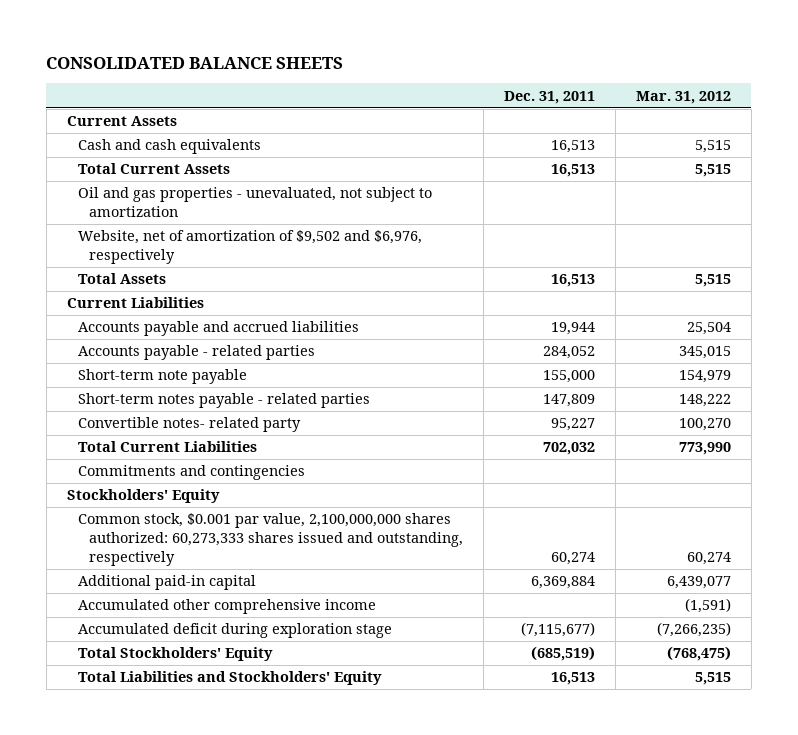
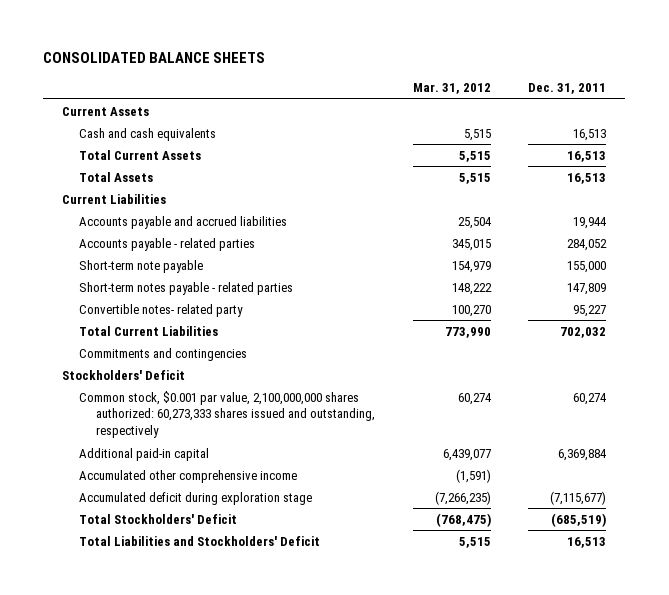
- | Dec. 31, 2011 | Mar. 31, 2012
+ | Mar. 31, 2012 | Dec. 31, 2011
- Oil and gas properties - unevaluated, not subject to amortization
- Website, net of amortization of $9,502 and $6,976, respectively
- Stockholders' Equity
+ Stockholders' Deficit
- Total Stockholders' Equity | (685,519) | (768,475)
- Total Liabilities and Stockholders' Equity | 16,513 | 5,515
+ Total Stockholders' Deficit | (768,475) | (685,519)
+ Total Liabilities and Stockholders' Deficit | 5,515 | 16,513

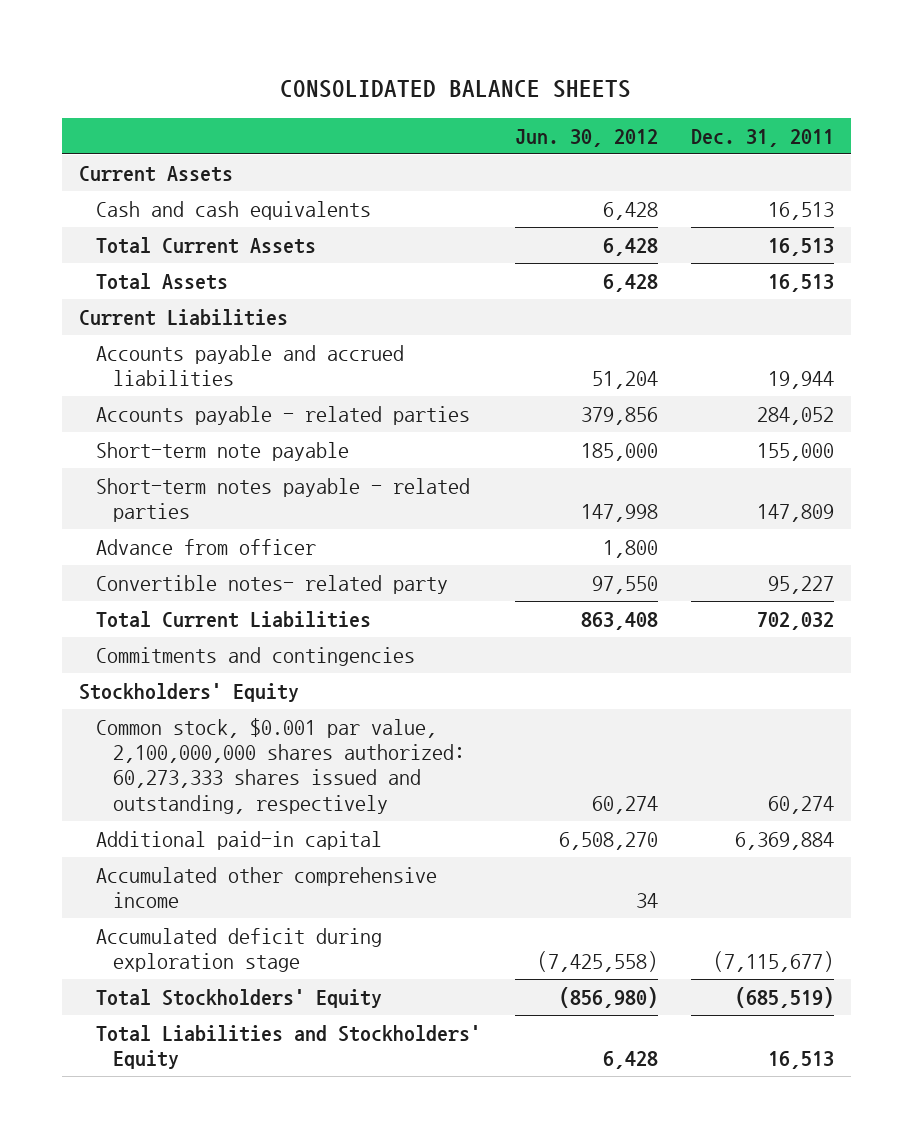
- | Mar. 31, 2012 | Dec. 31, 2011
+ | Jun. 30, 2012 | Dec. 31, 2011
+ Advance from officer | 1,800 |
- Stockholders' Deficit
+ Stockholders' Equity
- Total Stockholders' Deficit | (768,475) | (685,519)
- Total Liabilities and Stockholders' Deficit | 5,515 | 16,513
+ Total Stockholders' Equity | (856,980) | (685,519)
+ Total Liabilities and Stockholders' Equity | 6,428 | 16,513

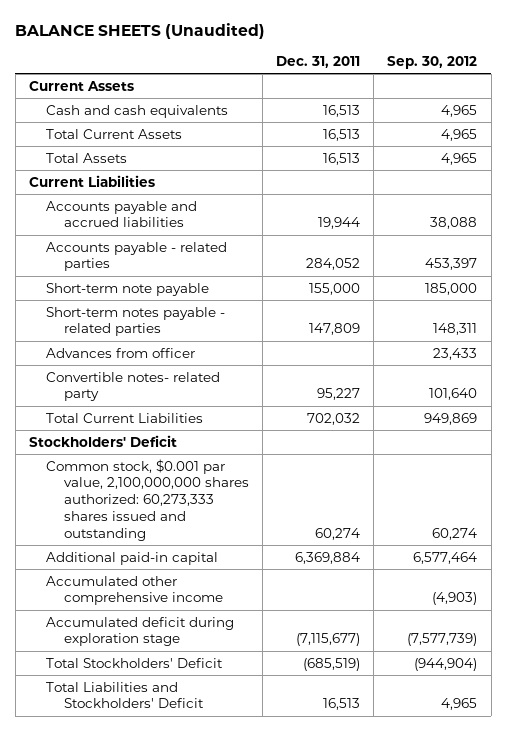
- CONSOLIDATED BALANCE SHEETS
+ BALANCE SHEETS (Unaudited)
- | Jun. 30, 2012 | Dec. 31, 2011
+ | Dec. 31, 2011 | Sep. 30, 2012
- Advance from officer | 1,800 |
+ Advances from officer | | 23,433
- Commitments and contingencies
- Stockholders' Equity
- Common stock, $0.001 par value, 2,100,000,000 shares authorized: 60,273,333 shares issued and outstanding, respectively | 60,274 | 60,274
+ Stockholders' Deficit
+ Common stock, $0.001 par value, 2,100,000,000 shares authorized: 60,273,333 shares issued and outstanding | 60,274 | 60,274
- Total Stockholders' Equity | (856,980) | (685,519)
- Total Liabilities and Stockholders' Equity | 6,428 | 16,513
+ Total Stockholders' Deficit | (685,519) | (944,904)
+ Total Liabilities and Stockholders' Deficit | 16,513 | 4,965

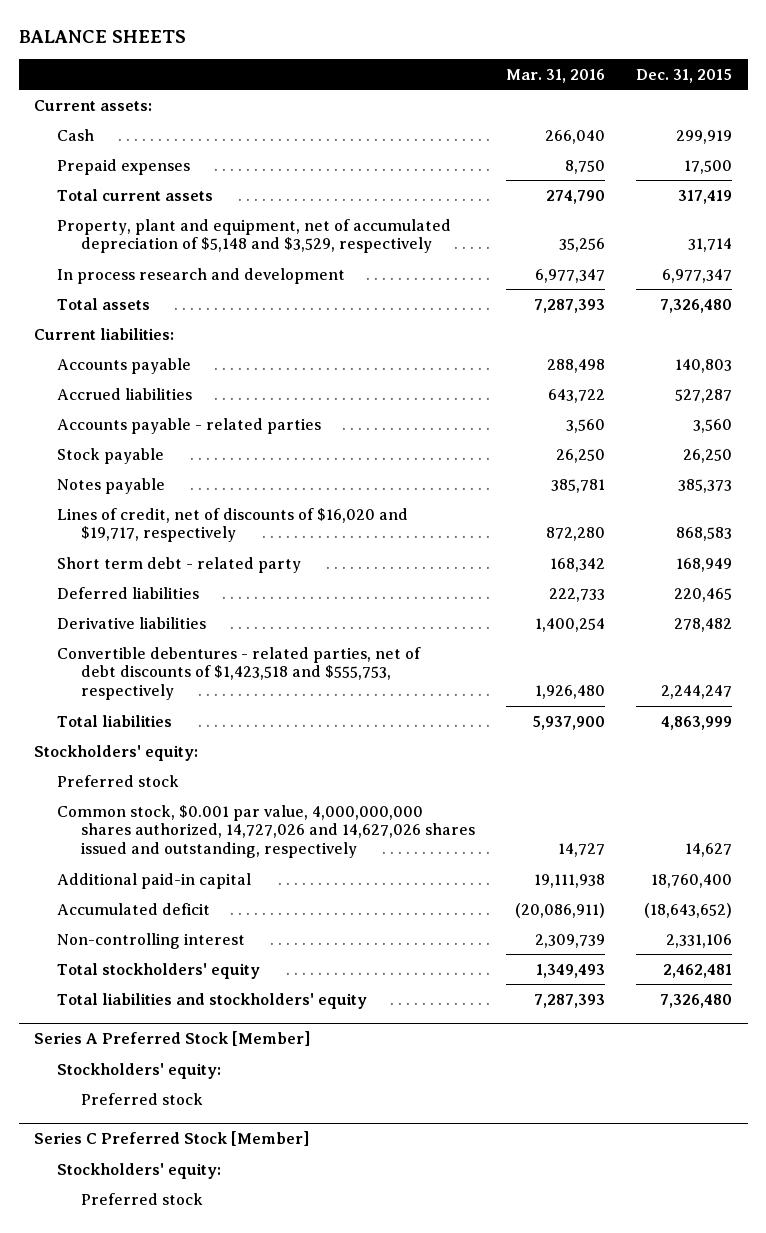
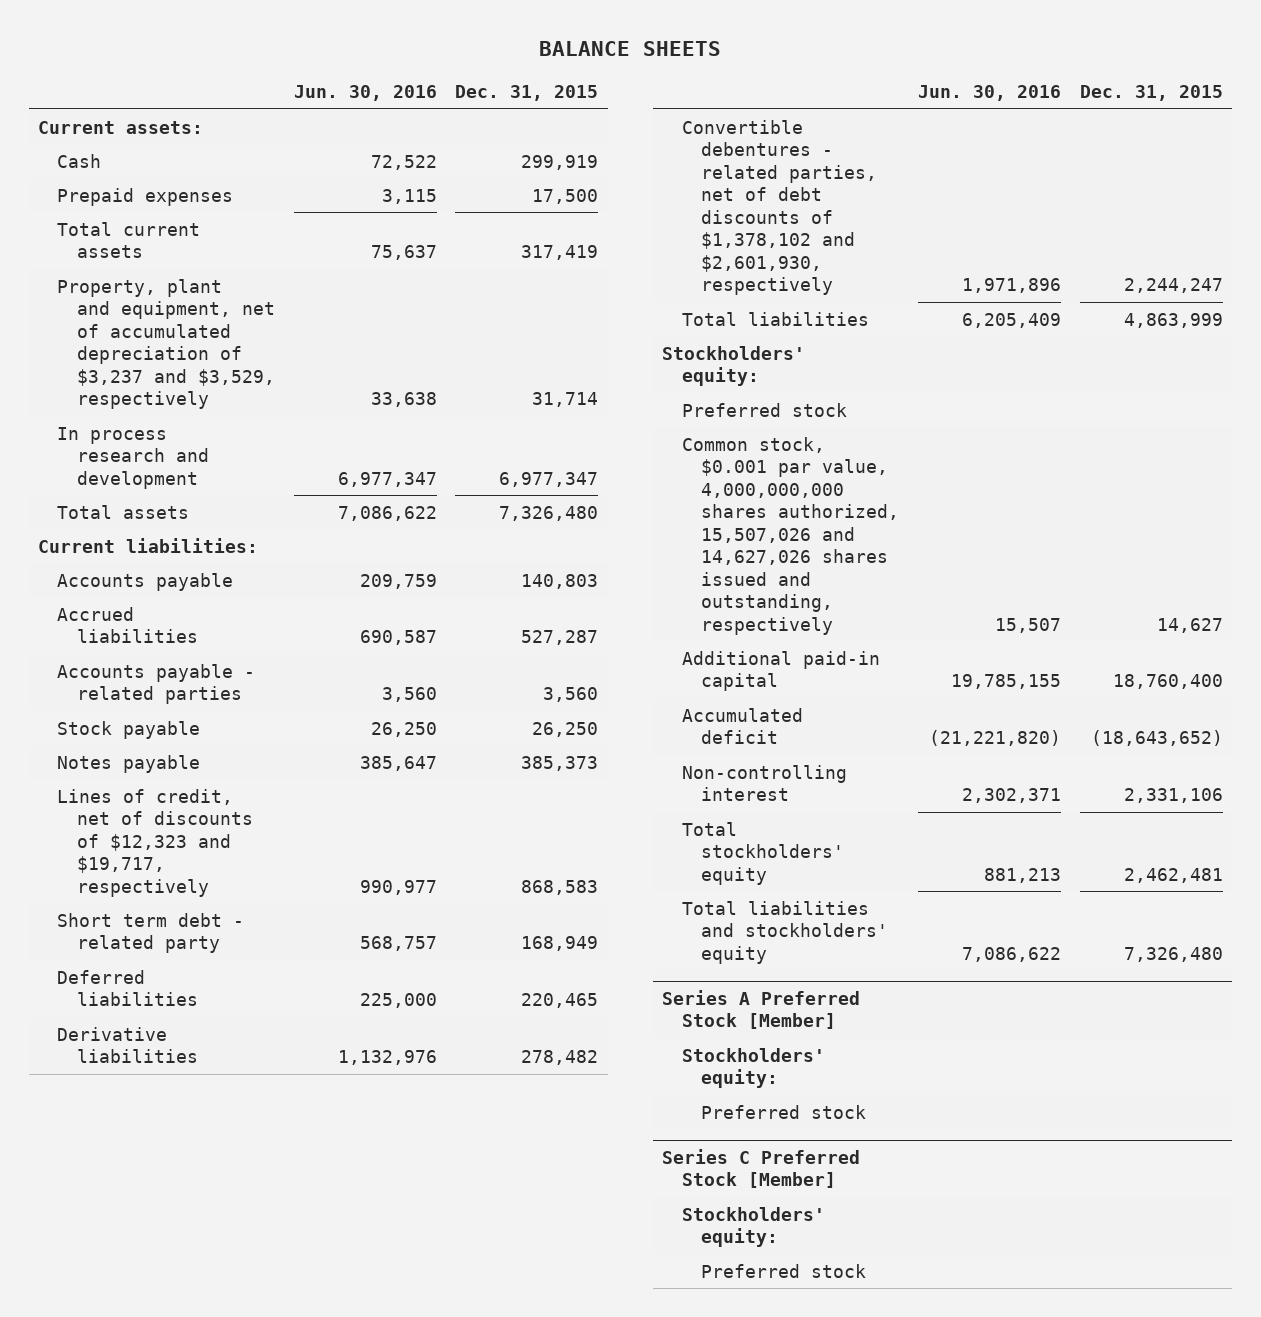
- | Mar. 31, 2016 | Dec. 31, 2015
+ | Jun. 30, 2016 | Dec. 31, 2015
- Property, plant and equipment, net of accumulated depreciation of $5,148 and $3,529, respectively | 35,256 | 31,714
+ Property, plant and equipment, net of accumulated depreciation of $3,237 and $3,529, respectively | 33,638 | 31,714
- Lines of credit, net of discounts of $16,020 and $19,717, respectively | 872,280 | 868,583
+ Lines of credit, net of discounts of $12,323 and $19,717, respectively | 990,977 | 868,583
- Convertible debentures - related parties, net of debt discounts of $1,423,518 and $555,753, respectively | 1,926,480 | 2,244,247
+ Convertible debentures - related parties, net of debt discounts of $1,378,102 and $2,601,930, respectively | 1,971,896 | 2,244,247
- Common stock, $0.001 par value, 4,000,000,000 shares authorized, 14,727,026 and 14,627,026 shares issued and outstanding, respectively | 14,727 | 14,627
+ Common stock, $0.001 par value, 4,000,000,000 shares authorized, 15,507,026 and 14,627,026 shares issued and outstanding, respectively | 15,507 | 14,627

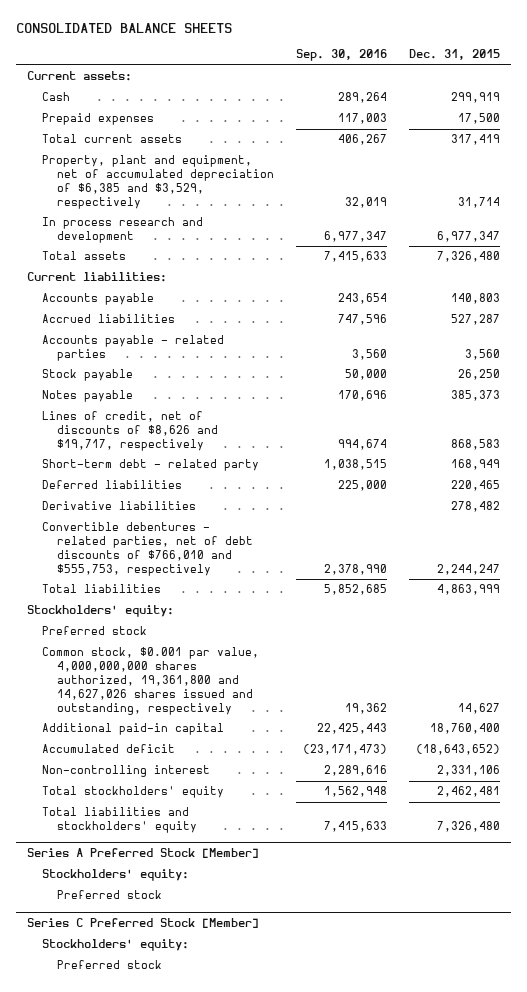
- BALANCE SHEETS
+ CONSOLIDATED BALANCE SHEETS
- | Jun. 30, 2016 | Dec. 31, 2015
+ | Sep. 30, 2016 | Dec. 31, 2015
- Property, plant and equipment, net of accumulated depreciation of $3,237 and $3,529, respectively | 33,638 | 31,714
+ Property, plant and equipment, net of accumulated depreciation of $6,385 and $3,529, respectively | 32,019 | 31,714
- Lines of credit, net of discounts of $12,323 and $19,717, respectively | 990,977 | 868,583
- Short term debt - related party | 568,757 | 168,949
+ Lines of credit, net of discounts of $8,626 and $19,717, respectively | 994,674 | 868,583
+ Short-term debt - related party | 1,038,515 | 168,949
- Convertible debentures - related parties, net of debt discounts of $1,378,102 and $2,601,930, respectively | 1,971,896 | 2,244,247
+ Convertible debentures - related parties, net of debt discounts of $766,010 and $555,753, respectively | 2,378,990 | 2,244,247
- Common stock, $0.001 par value, 4,000,000,000 shares authorized, 15,507,026 and 14,627,026 shares issued and outstanding, respectively | 15,507 | 14,627
+ Common stock, $0.001 par value, 4,000,000,000 shares authorized, 19,361,800 and 14,627,026 shares issued and outstanding, respectively | 19,362 | 14,627

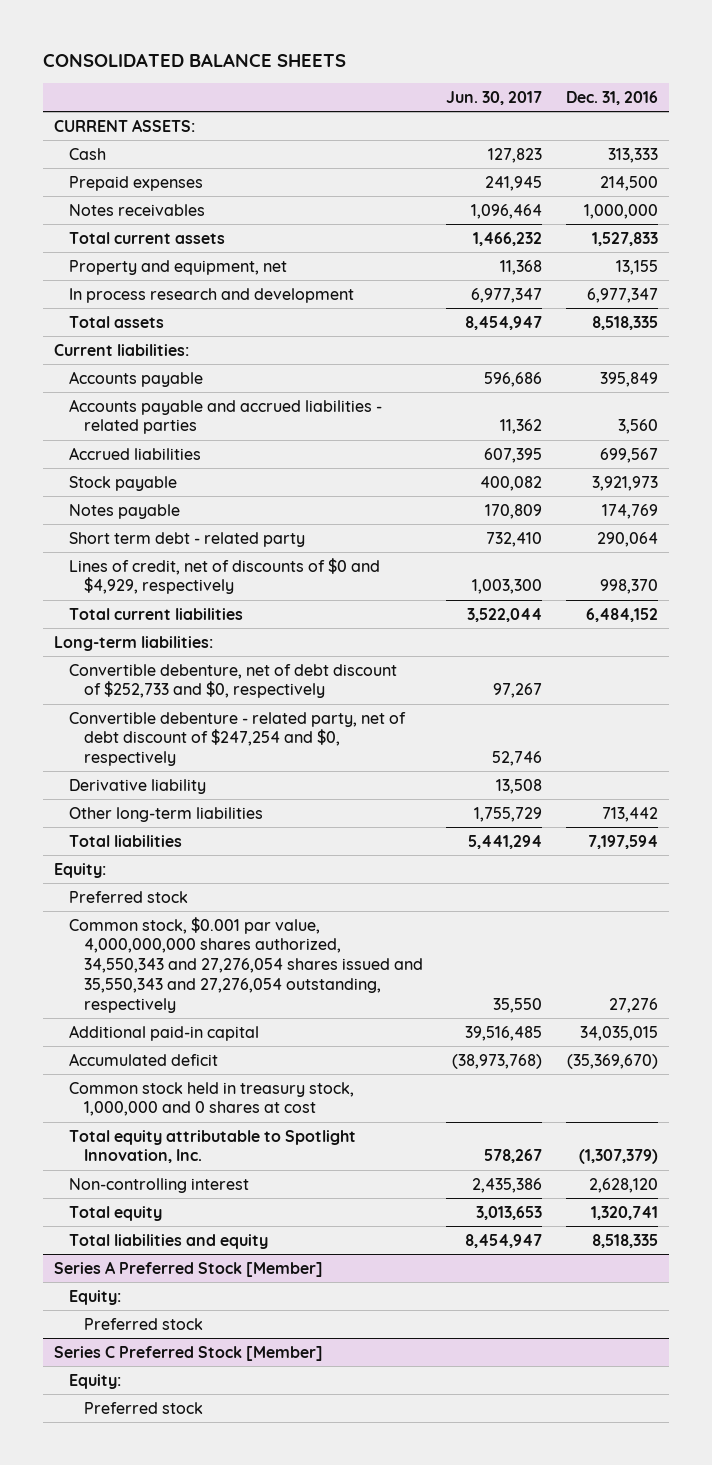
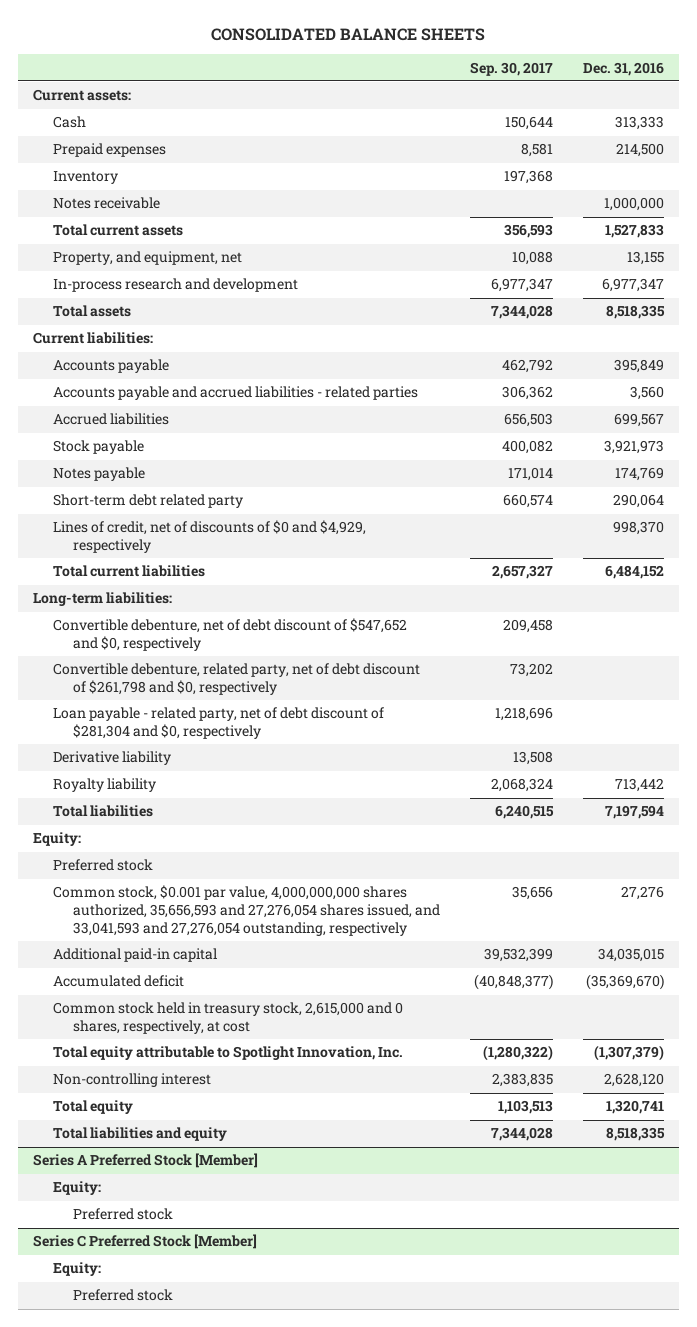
- | Jun. 30, 2017 | Dec. 31, 2016
+ | Sep. 30, 2017 | Dec. 31, 2016
- CURRENT ASSETS:
+ Current assets:
- Notes receivables | 1,096,464 | 1,000,000
+ Inventory | 197,368 |
+ Notes receivable | | 1,000,000
- Property and equipment, net | 11,368 | 13,155
- In process research and development | 6,977,347 | 6,977,347
+ Property, and equipment, net | 10,088 | 13,155
+ In-process research and development | 6,977,347 | 6,977,347
- Short term debt - related party | 732,410 | 290,064
+ Short-term debt related party | 660,574 | 290,064
- Convertible debenture, net of debt discount of $252,733 and $0, respectively | 97,267 |
- Convertible debenture - related party, net of debt discount of $247,254 and $0, respectively | 52,746 |
+ Convertible debenture, net of debt discount of $547,652 and $0, respectively | 209,458 |
+ Convertible debenture, related party, net of debt discount of $261,798 and $0, respectively | 73,202 |
+ Loan payable - related party, net of debt discount of $281,304 and $0, respectively | 1,218,696 |
- Other long-term liabilities | 1,755,729 | 713,442
+ Royalty liability | 2,068,324 | 713,442
- Common stock, $0.001 par value, 4,000,000,000 shares authorized, 34,550,343 and 27,276,054 shares issued and 35,550,343 and 27,276,054 outstanding, respectively | 35,550 | 27,276
+ Common stock, $0.001 par value, 4,000,000,000 shares authorized, 35,656,593 and 27,276,054 shares issued, and 33,041,593 and 27,276,054 outstanding, respectively | 35,656 | 27,276
- Common stock held in treasury stock, 1,000,000 and 0 shares at cost
+ Common stock held in treasury stock, 2,615,000 and 0 shares, respectively, at cost

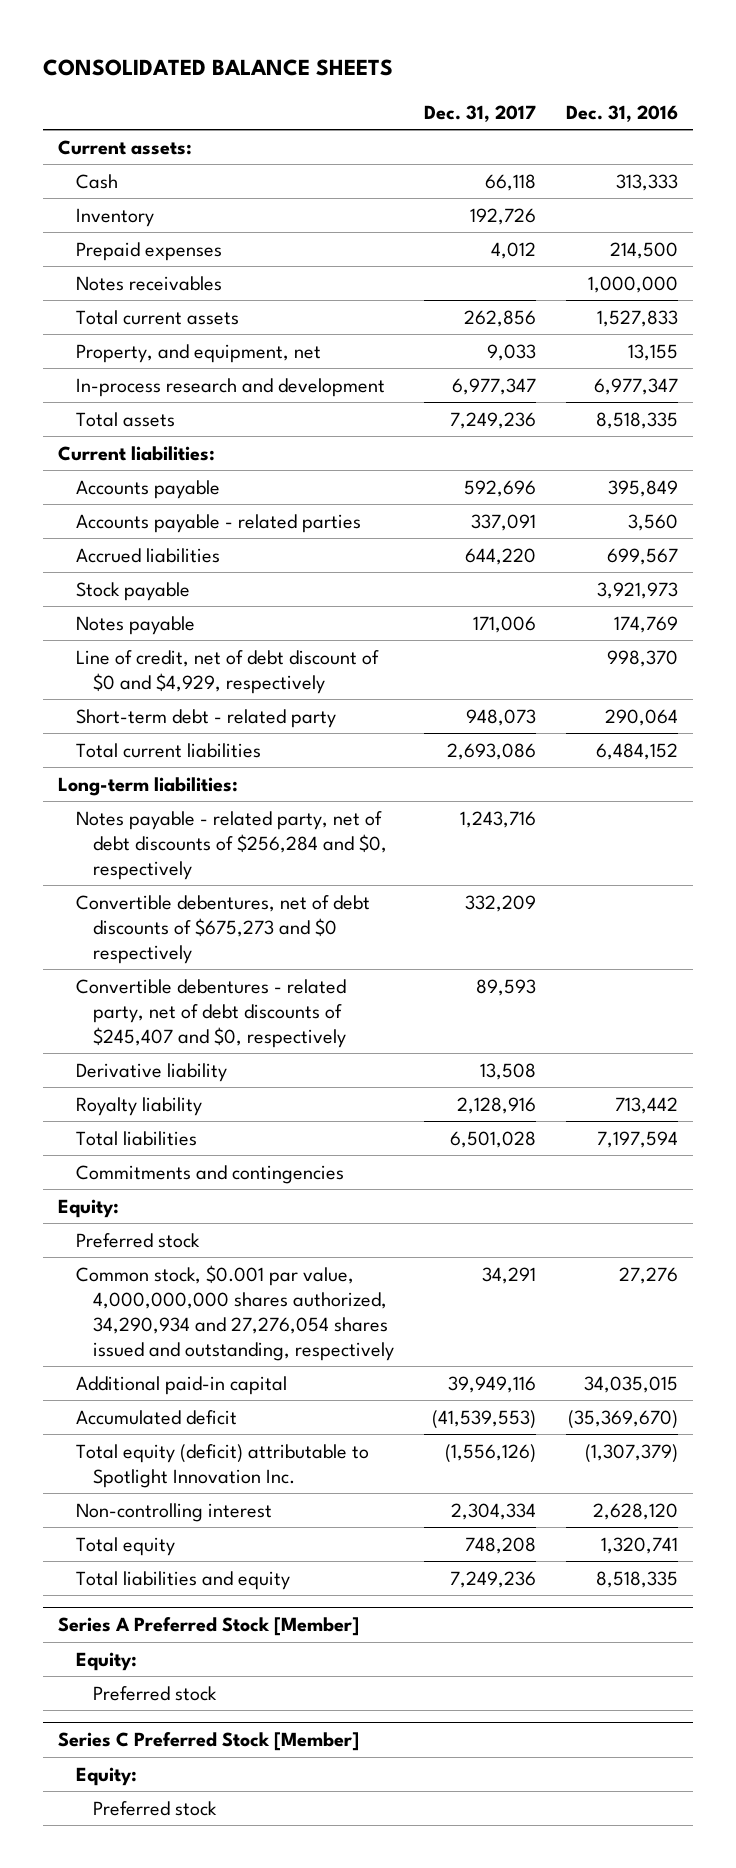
- | Sep. 30, 2017 | Dec. 31, 2016
+ | Dec. 31, 2017 | Dec. 31, 2016
- Notes receivable | | 1,000,000
moved down: Prepaid expenses | 4,012 | 214,500
+ Notes receivables | | 1,000,000
- Accounts payable and accrued liabilities - related parties | 306,362 | 3,560
+ Accounts payable - related parties | 337,091 | 3,560
- Short-term debt related party | 660,574 | 290,064
- Lines of credit, net of discounts of $0 and $4,929, respectively | | 998,370
+ Line of credit, net of debt discount of $0 and $4,929, respectively | | 998,370
+ Short-term debt - related party | 948,073 | 290,064
- Convertible debenture, net of debt discount of $547,652 and $0, respectively | 209,458 |
- Convertible debenture, related party, net of debt discount of $261,798 and $0, respectively | 73,202 |
- Loan payable - related party, net of debt discount of $281,304 and $0, respectively | 1,218,696 |
+ Notes payable - related party, net of debt discounts of $256,284 and $0, respectively | 1,243,716 |
+ Convertible debentures, net of debt discounts of $675,273 and $0 respectively | 332,209 |
+ Convertible debentures - related party, net of debt discounts of $245,407 and $0, respectively | 89,593 |
+ Commitments and contingencies
- Common stock, $0.001 par value, 4,000,000,000 shares authorized, 35,656,593 and 27,276,054 shares issued, and 33,041,593 and 27,276,054 outstanding, respectively | 35,656 | 27,276
+ Common stock, $0.001 par value, 4,000,000,000 shares authorized, 34,290,934 and 27,276,054 shares issued and outstanding, respectively | 34,291 | 27,276
- Common stock held in treasury stock, 2,615,000 and 0 shares, respectively, at cost
- Total equity attributable to Spotlight Innovation, Inc. | (1,280,322) | (1,307,379)
+ Total equity (deficit) attributable to Spotlight Innovation Inc. | (1,556,126) | (1,307,379)

